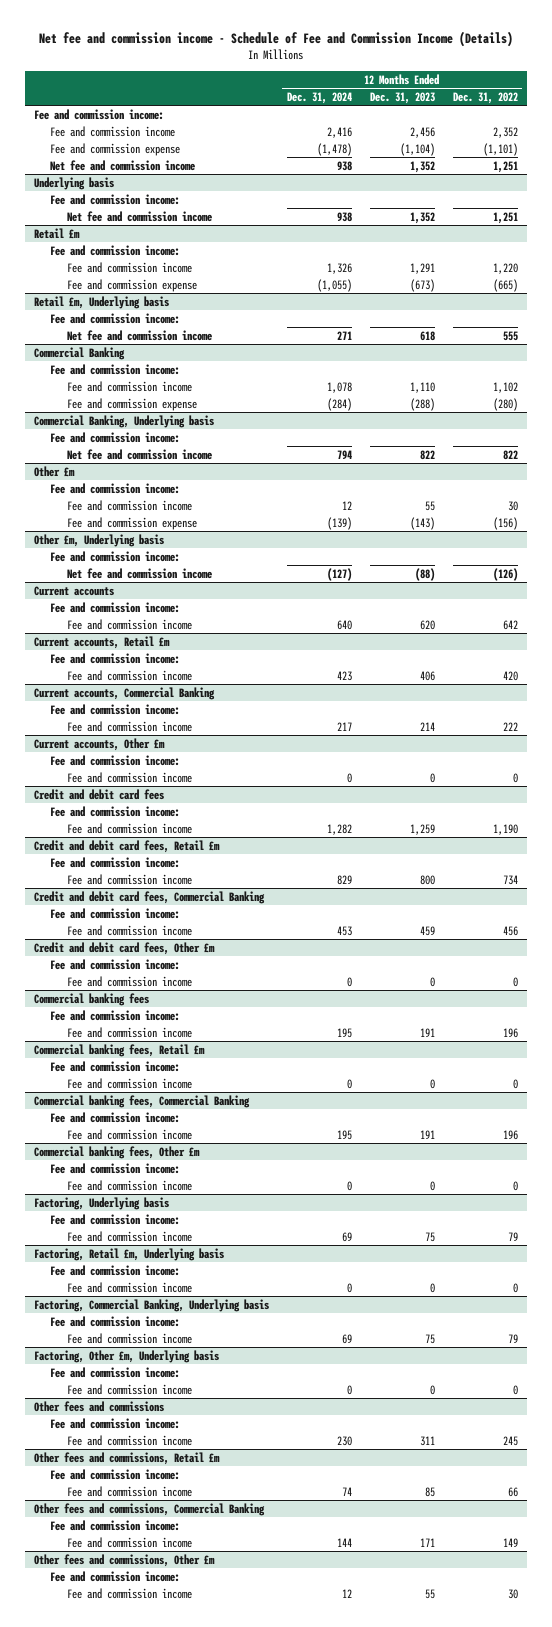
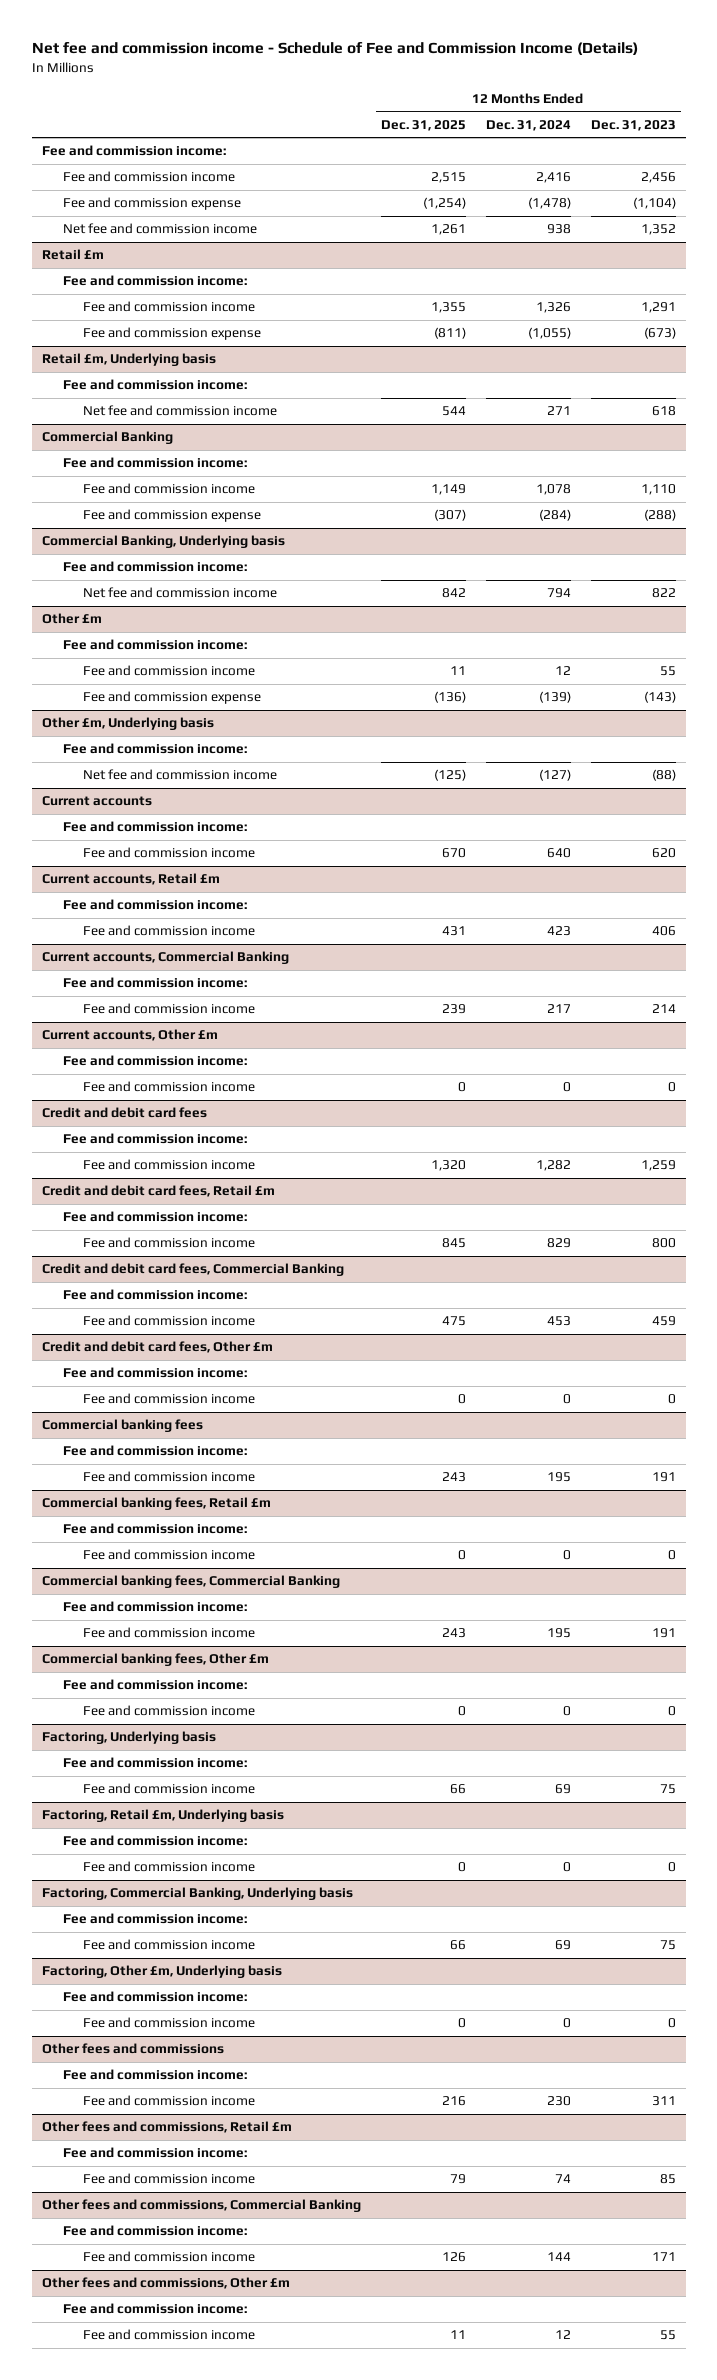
- | 12 Months Ended Dec. 31, 2024 | 12 Months Ended Dec. 31, 2023 | 12 Months Ended Dec. 31, 2022
+ | 12 Months Ended Dec. 31, 2025 | 12 Months Ended Dec. 31, 2024 | 12 Months Ended Dec. 31, 2023
- Underlying basis
- Fee and commission income:
- Net fee and commission income | 938 | 1,352 | 1,251

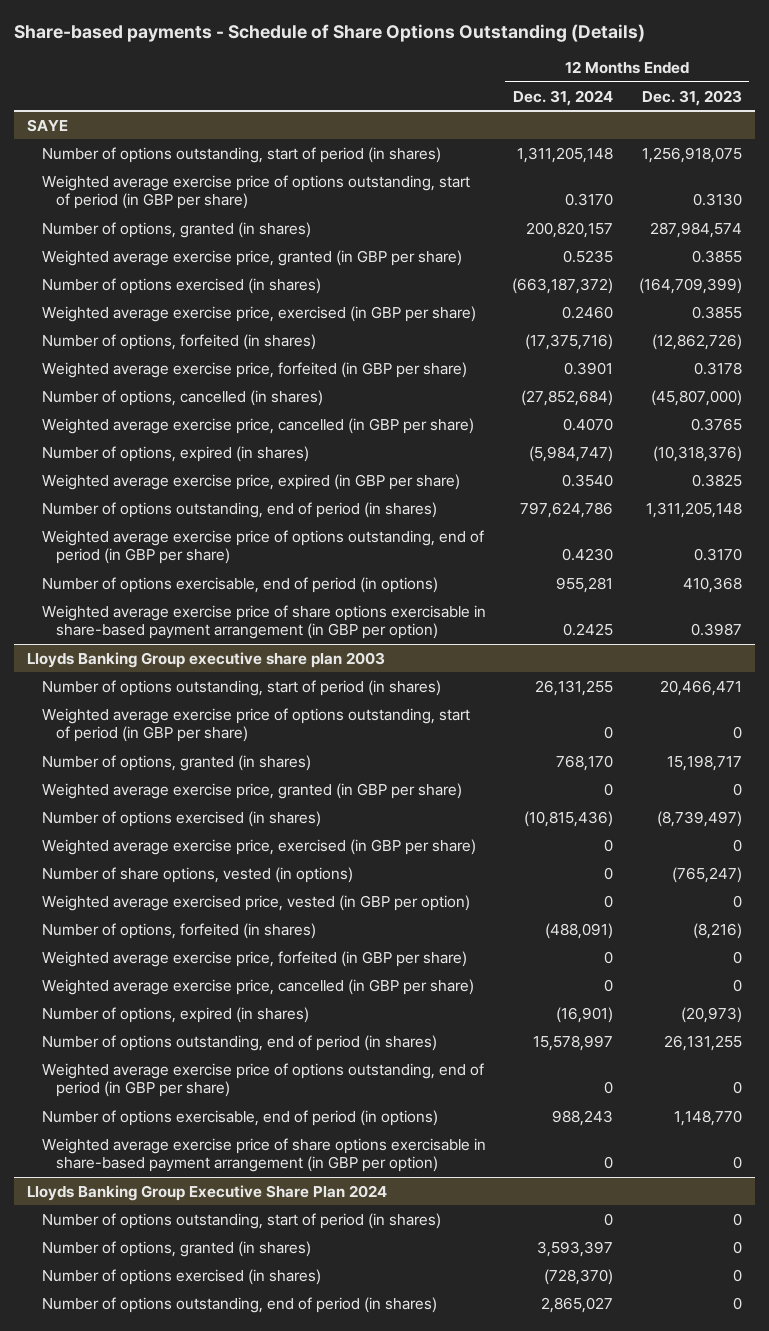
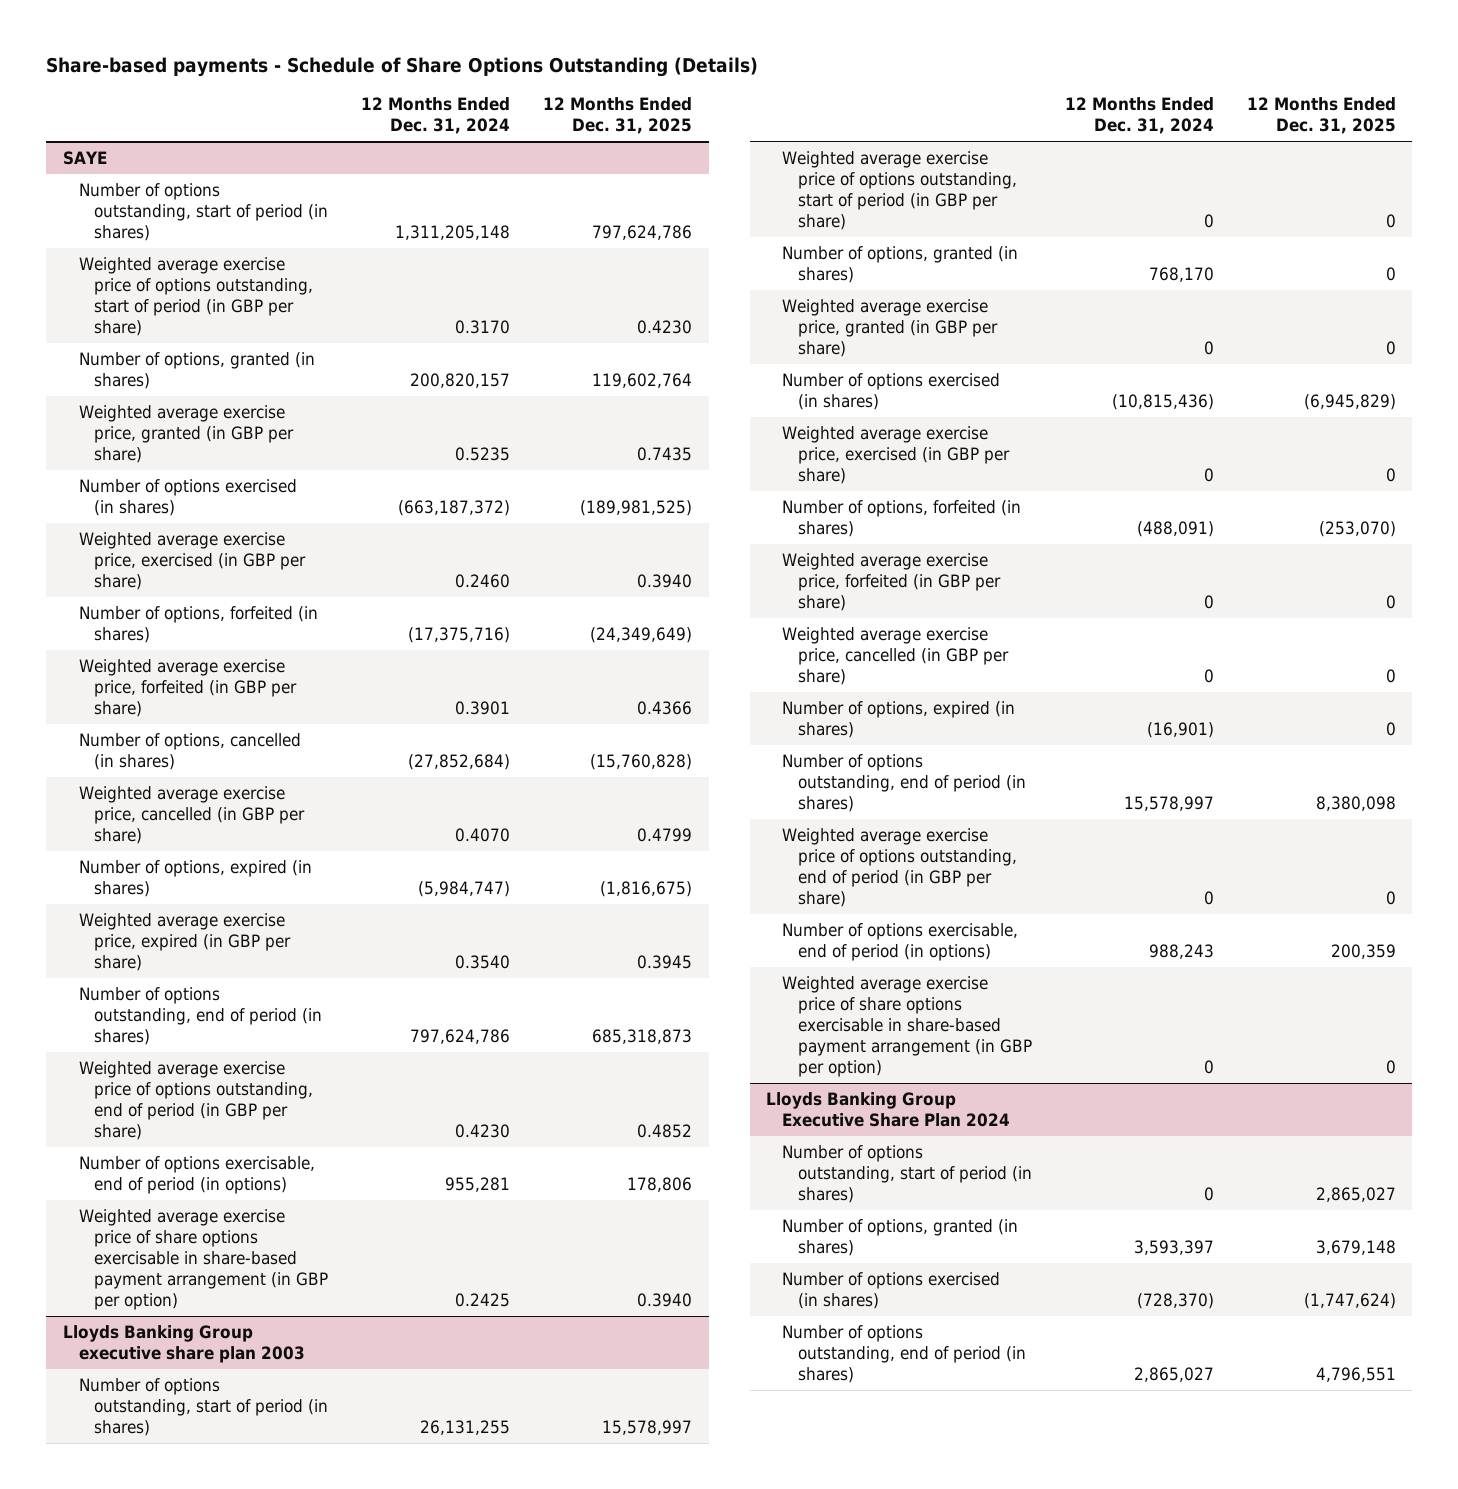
- | 12 Months Ended Dec. 31, 2024 | 12 Months Ended Dec. 31, 2023
+ | 12 Months Ended Dec. 31, 2024 | 12 Months Ended Dec. 31, 2025
@ Lloyds Banking Group executive share plan 2003
- Number of share options, vested (in options) | 0 | (765,247)
- Weighted average exercised price, vested (in GBP per option) | 0 | 0

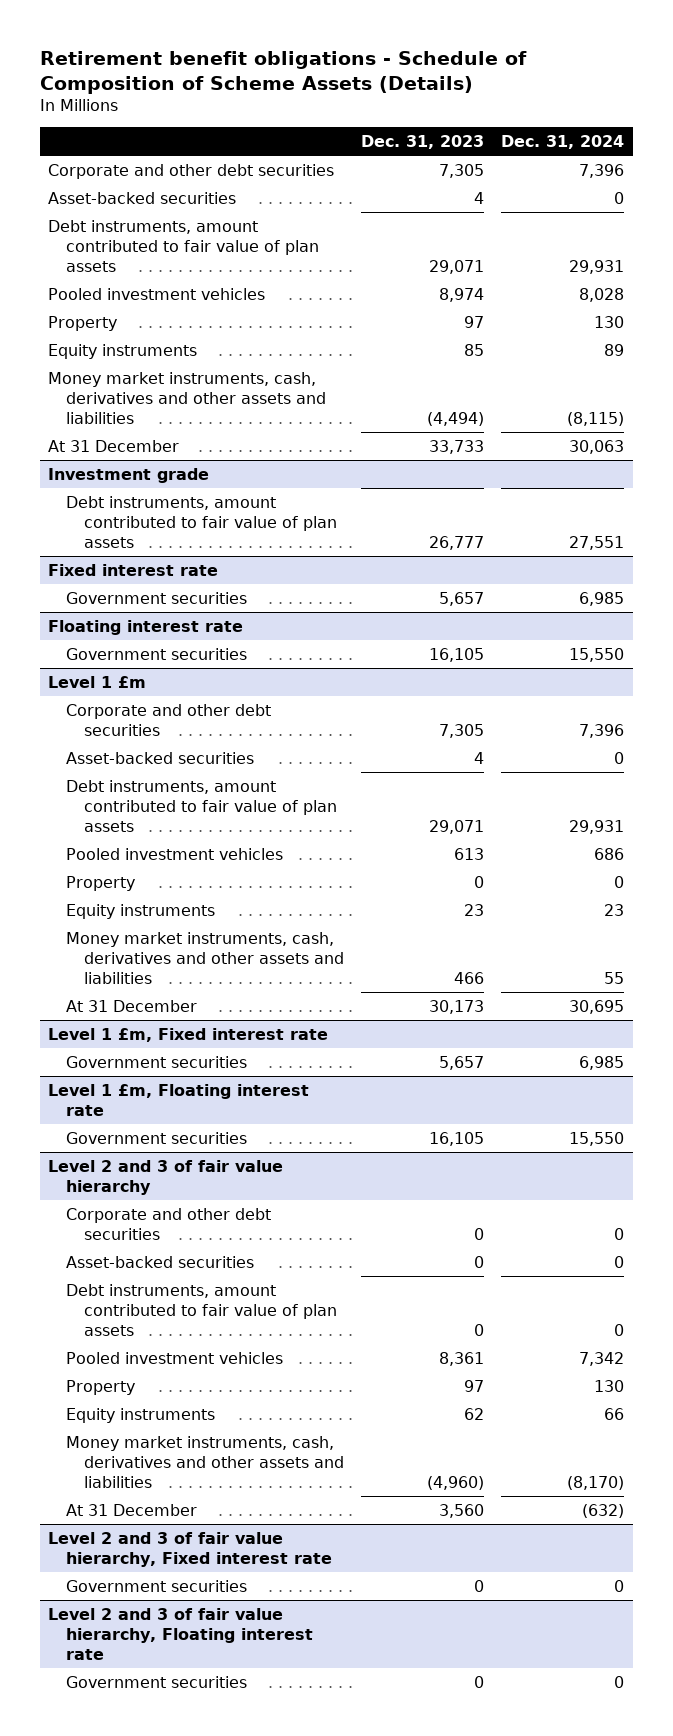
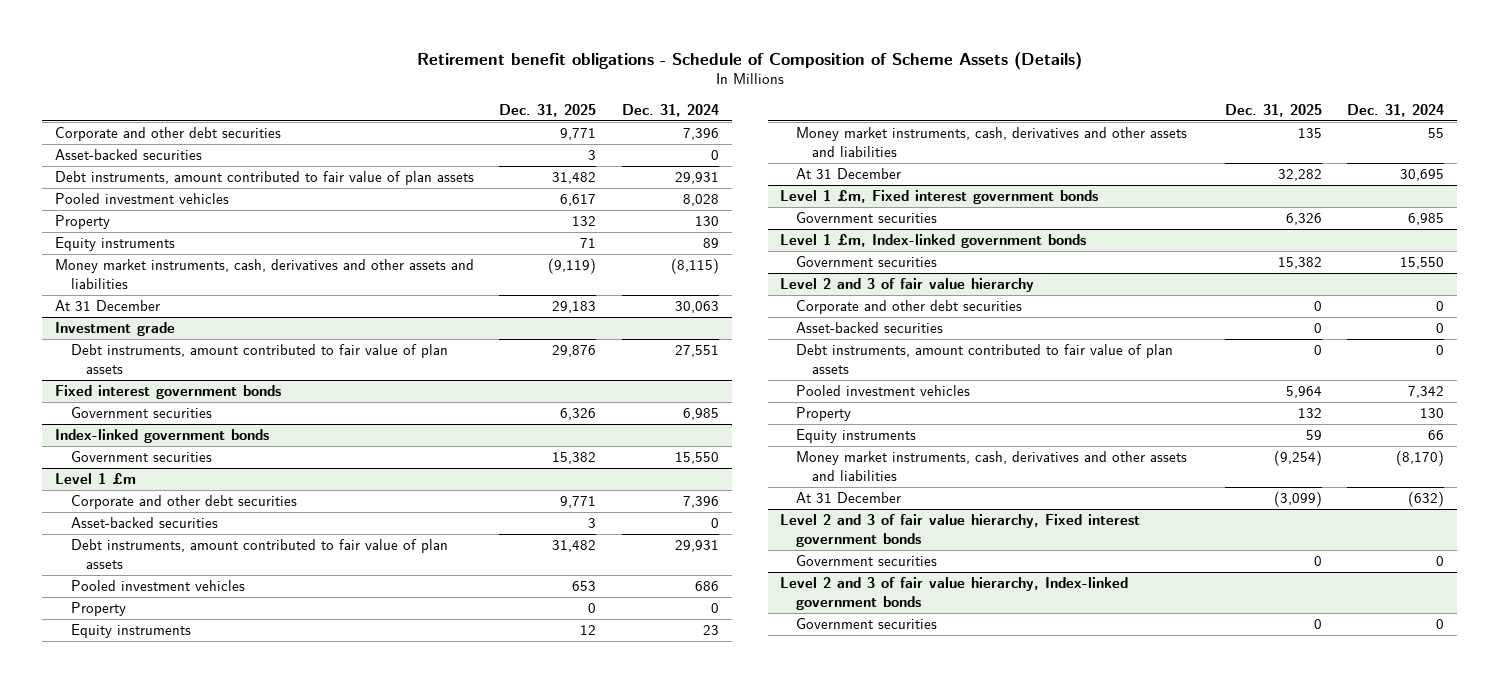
- | Dec. 31, 2023 | Dec. 31, 2024
+ | Dec. 31, 2025 | Dec. 31, 2024
- Fixed interest rate
+ Fixed interest government bonds
- Floating interest rate
+ Index-linked government bonds
- Level 1 £m, Fixed interest rate
+ Level 1 £m, Fixed interest government bonds
- Level 1 £m, Floating interest rate
+ Level 1 £m, Index-linked government bonds
- Level 2 and 3 of fair value hierarchy, Fixed interest rate
+ Level 2 and 3 of fair value hierarchy, Fixed interest government bonds
- Level 2 and 3 of fair value hierarchy, Floating interest rate
+ Level 2 and 3 of fair value hierarchy, Index-linked government bonds

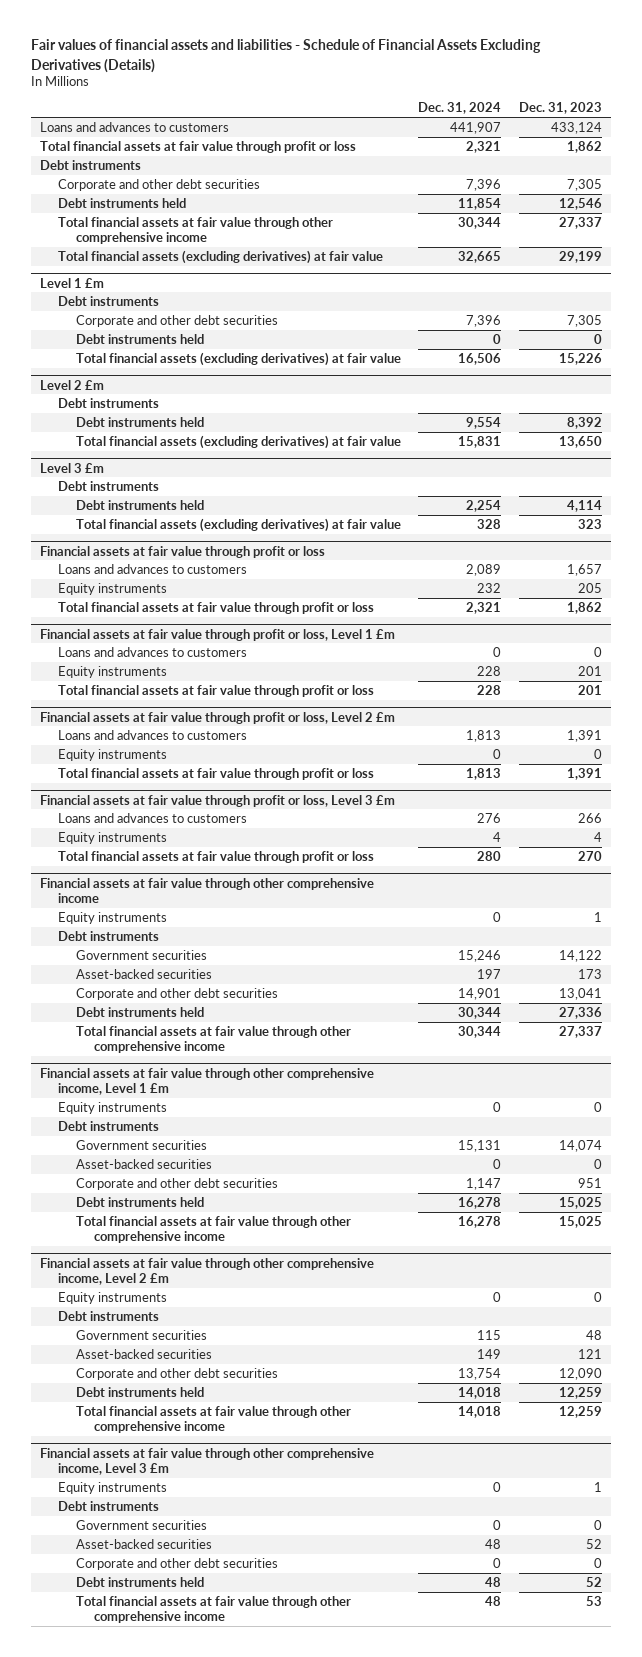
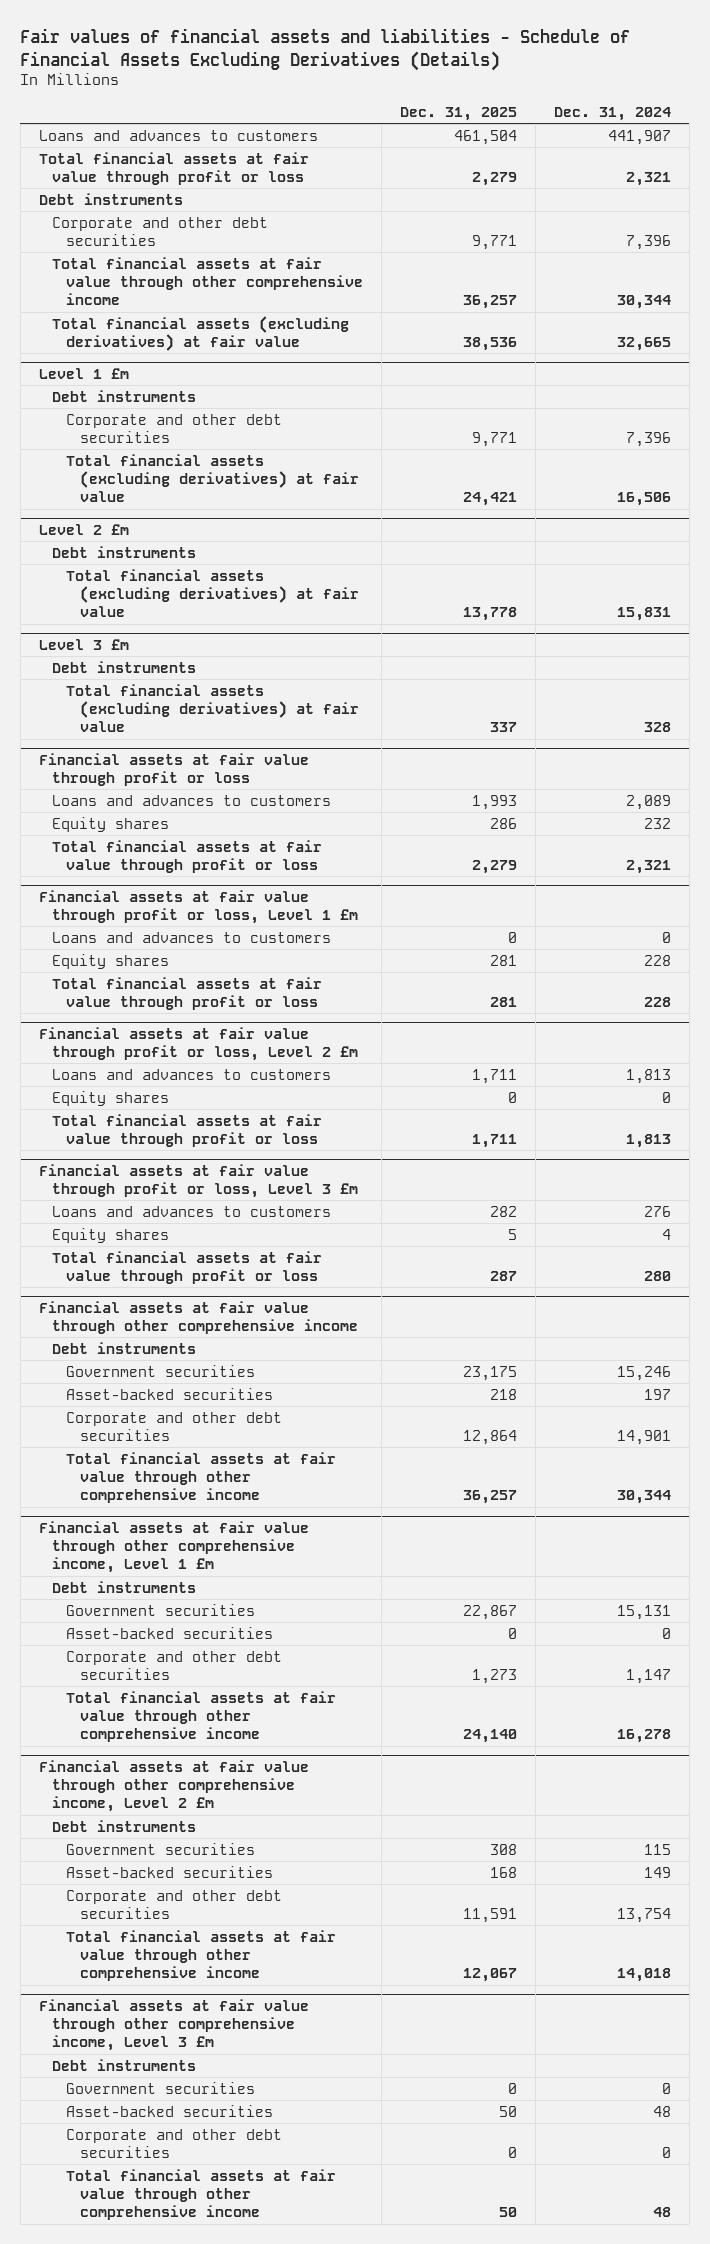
- | Dec. 31, 2024 | Dec. 31, 2023
+ | Dec. 31, 2025 | Dec. 31, 2024
- Debt instruments held | 11,854 | 12,546
@ Level 1 £m
- Debt instruments held | 0 | 0
@ Level 2 £m
- Debt instruments held | 9,554 | 8,392
@ Level 3 £m
- Debt instruments held | 2,254 | 4,114
@ Financial assets at fair value through profit or loss
- Equity instruments | 232 | 205
+ Equity shares | 286 | 232
@ Financial assets at fair value through profit or loss, Level 1 £m
- Equity instruments | 228 | 201
+ Equity shares | 281 | 228
@ Financial assets at fair value through profit or loss, Level 2 £m
- Equity instruments | 0 | 0
+ Equity shares | 0 | 0
@ Financial assets at fair value through profit or loss, Level 3 £m
- Equity instruments | 4 | 4
+ Equity shares | 5 | 4
@ Financial assets at fair value through other comprehensive income
- Equity instruments | 0 | 1
- Debt instruments held | 30,344 | 27,336
@ Financial assets at fair value through other comprehensive income, Level 1 £m
- Equity instruments | 0 | 0
- Debt instruments held | 16,278 | 15,025
@ Financial assets at fair value through other comprehensive income, Level 2 £m
- Equity instruments | 0 | 0
- Debt instruments held | 14,018 | 12,259
@ Financial assets at fair value through other comprehensive income, Level 3 £m
- Equity instruments | 0 | 1
- Debt instruments held | 48 | 52

